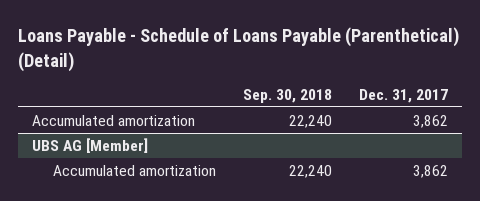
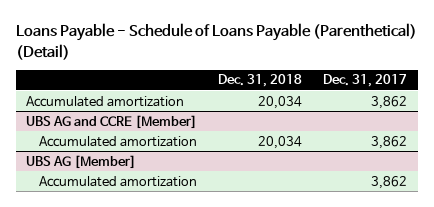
- | Sep. 30, 2018 | Dec. 31, 2017
+ | Dec. 31, 2018 | Dec. 31, 2017
+ UBS AG and CCRE [Member]
+ Accumulated amortization | 20,034 | 3,862

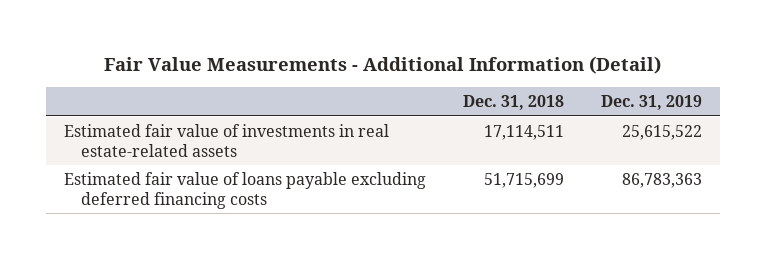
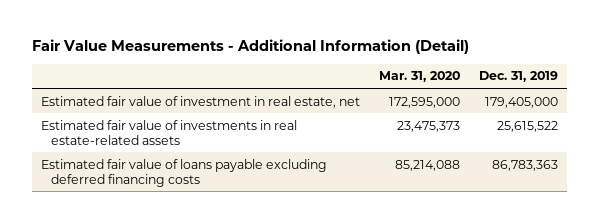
- | Dec. 31, 2018 | Dec. 31, 2019
+ | Mar. 31, 2020 | Dec. 31, 2019
+ Estimated fair value of investment in real estate, net | 172,595,000 | 179,405,000

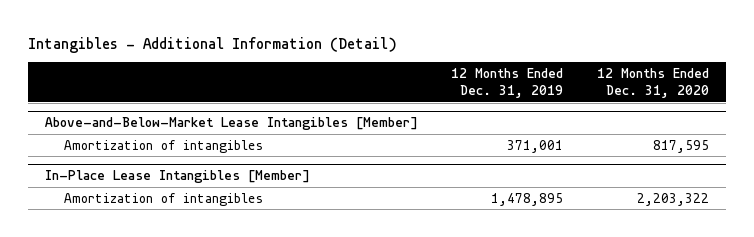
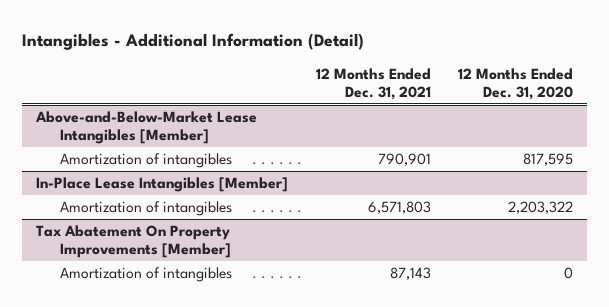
- | 12 Months Ended Dec. 31, 2019 | 12 Months Ended Dec. 31, 2020
+ | 12 Months Ended Dec. 31, 2021 | 12 Months Ended Dec. 31, 2020
+ Tax Abatement On Property Improvements [Member]
+ Amortization of intangibles | 87,143 | 0

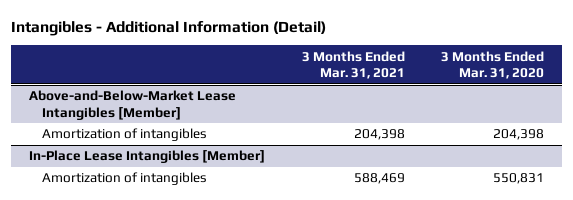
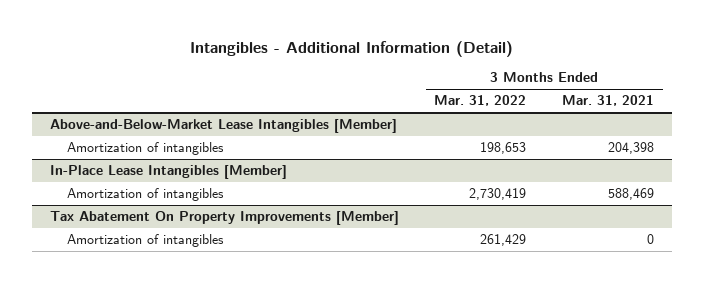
- | 3 Months Ended Mar. 31, 2021 | 3 Months Ended Mar. 31, 2020
+ | 3 Months Ended Mar. 31, 2022 | 3 Months Ended Mar. 31, 2021
+ Tax Abatement On Property Improvements [Member]
+ Amortization of intangibles | 261,429 | 0

